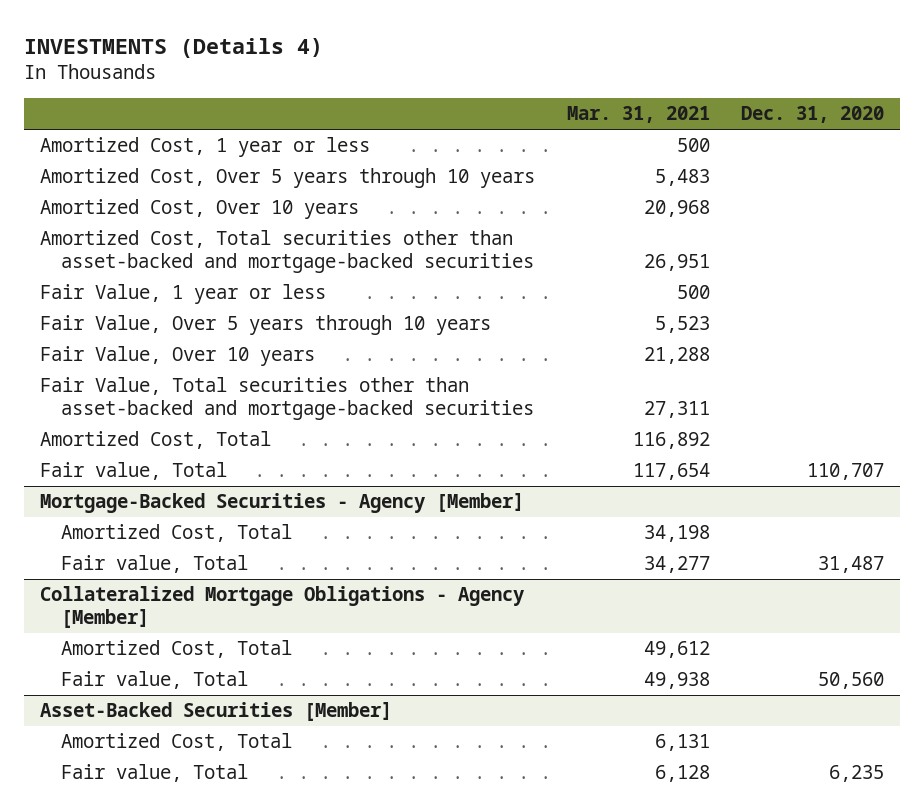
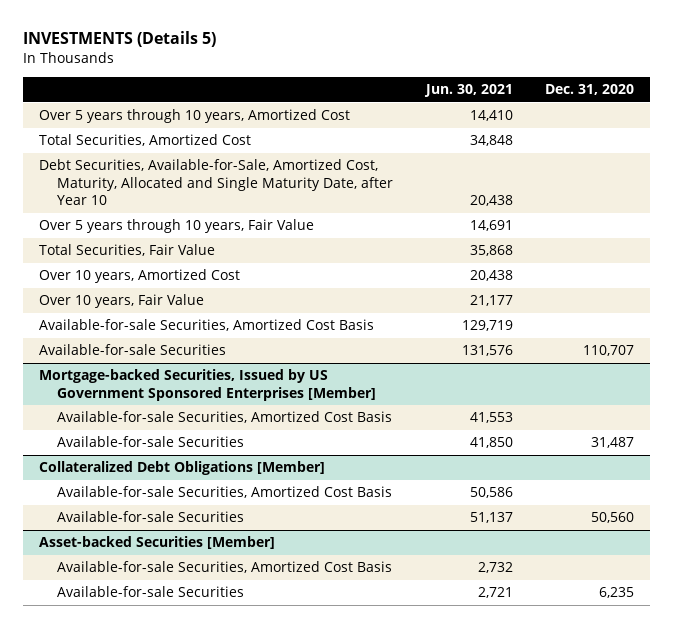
- INVESTMENTS (Details 4)
+ INVESTMENTS (Details 5)
- | Mar. 31, 2021 | Dec. 31, 2020
+ | Jun. 30, 2021 | Dec. 31, 2020
- Amortized Cost, 1 year or less | 500 |
- Amortized Cost, Over 5 years through 10 years | 5,483 |
- Amortized Cost, Over 10 years | 20,968 |
- Amortized Cost, Total securities other than asset-backed and mortgage-backed securities | 26,951 |
- Fair Value, 1 year or less | 500 |
- Fair Value, Over 5 years through 10 years | 5,523 |
- Fair Value, Over 10 years | 21,288 |
- Fair Value, Total securities other than asset-backed and mortgage-backed securities | 27,311 |
- Amortized Cost, Total | 116,892 |
- Fair value, Total | 117,654 | 110,707
- Mortgage-Backed Securities - Agency [Member]
- Amortized Cost, Total | 34,198 |
- Fair value, Total | 34,277 | 31,487
- Collateralized Mortgage Obligations - Agency [Member]
- Amortized Cost, Total | 49,612 |
- Fair value, Total | 49,938 | 50,560
- Asset-Backed Securities [Member]
- Amortized Cost, Total | 6,131 |
- Fair value, Total | 6,128 | 6,235
+ Over 5 years through 10 years, Amortized Cost | 14,410 |
+ Total Securities, Amortized Cost | 34,848 |
+ Debt Securities, Available-for-Sale, Amortized Cost, Maturity, Allocated and Single Maturity Date, after Year 10 | 20,438 |
+ Over 5 years through 10 years, Fair Value | 14,691 |
+ Total Securities, Fair Value | 35,868 |
+ Over 10 years, Amortized Cost | 20,438 |
+ Over 10 years, Fair Value | 21,177 |
+ Available-for-sale Securities, Amortized Cost Basis | 129,719 |
+ Available-for-sale Securities | 131,576 | 110,707
+ Mortgage-backed Securities, Issued by US Government Sponsored Enterprises [Member]
+ Available-for-sale Securities, Amortized Cost Basis | 41,553 |
+ Available-for-sale Securities | 41,850 | 31,487
+ Collateralized Debt Obligations [Member]
+ Available-for-sale Securities, Amortized Cost Basis | 50,586 |
+ Available-for-sale Securities | 51,137 | 50,560
+ Asset-backed Securities [Member]
+ Available-for-sale Securities, Amortized Cost Basis | 2,732 |
+ Available-for-sale Securities | 2,721 | 6,235

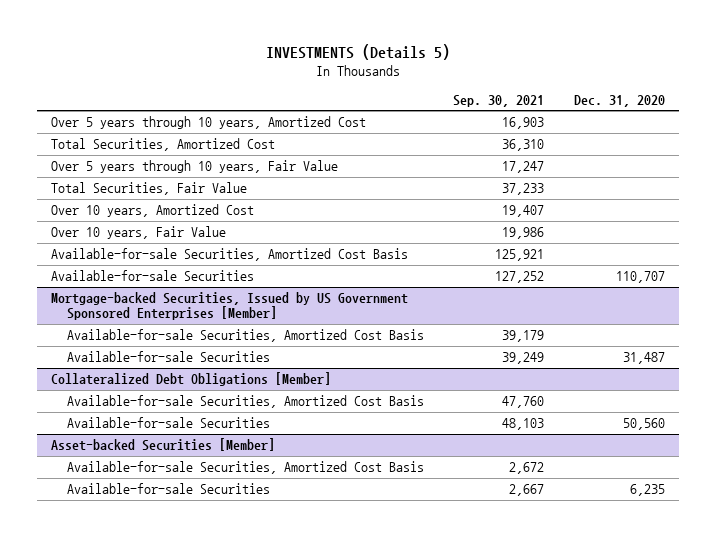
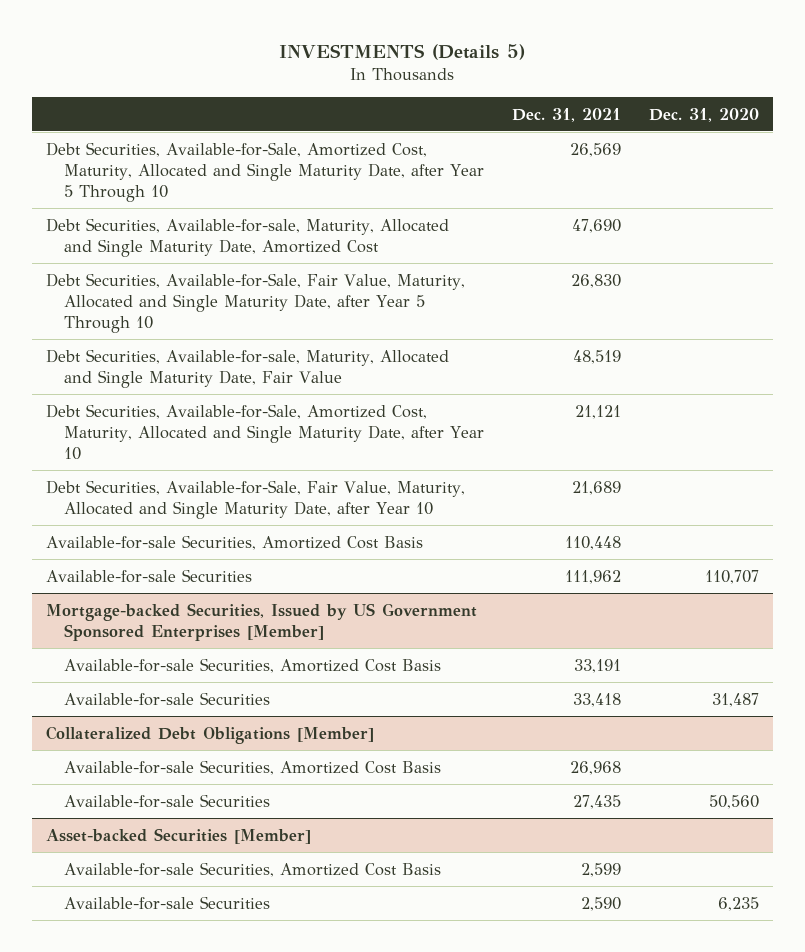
- | Sep. 30, 2021 | Dec. 31, 2020
+ | Dec. 31, 2021 | Dec. 31, 2020
- Over 5 years through 10 years, Amortized Cost | 16,903 |
- Total Securities, Amortized Cost | 36,310 |
- Over 5 years through 10 years, Fair Value | 17,247 |
- Total Securities, Fair Value | 37,233 |
- Over 10 years, Amortized Cost | 19,407 |
- Over 10 years, Fair Value | 19,986 |
+ Debt Securities, Available-for-Sale, Amortized Cost, Maturity, Allocated and Single Maturity Date, after Year 5 Through 10 | 26,569 |
+ Debt Securities, Available-for-sale, Maturity, Allocated and Single Maturity Date, Amortized Cost | 47,690 |
+ Debt Securities, Available-for-Sale, Fair Value, Maturity, Allocated and Single Maturity Date, after Year 5 Through 10 | 26,830 |
+ Debt Securities, Available-for-sale, Maturity, Allocated and Single Maturity Date, Fair Value | 48,519 |
+ Debt Securities, Available-for-Sale, Amortized Cost, Maturity, Allocated and Single Maturity Date, after Year 10 | 21,121 |
+ Debt Securities, Available-for-Sale, Fair Value, Maturity, Allocated and Single Maturity Date, after Year 10 | 21,689 |

